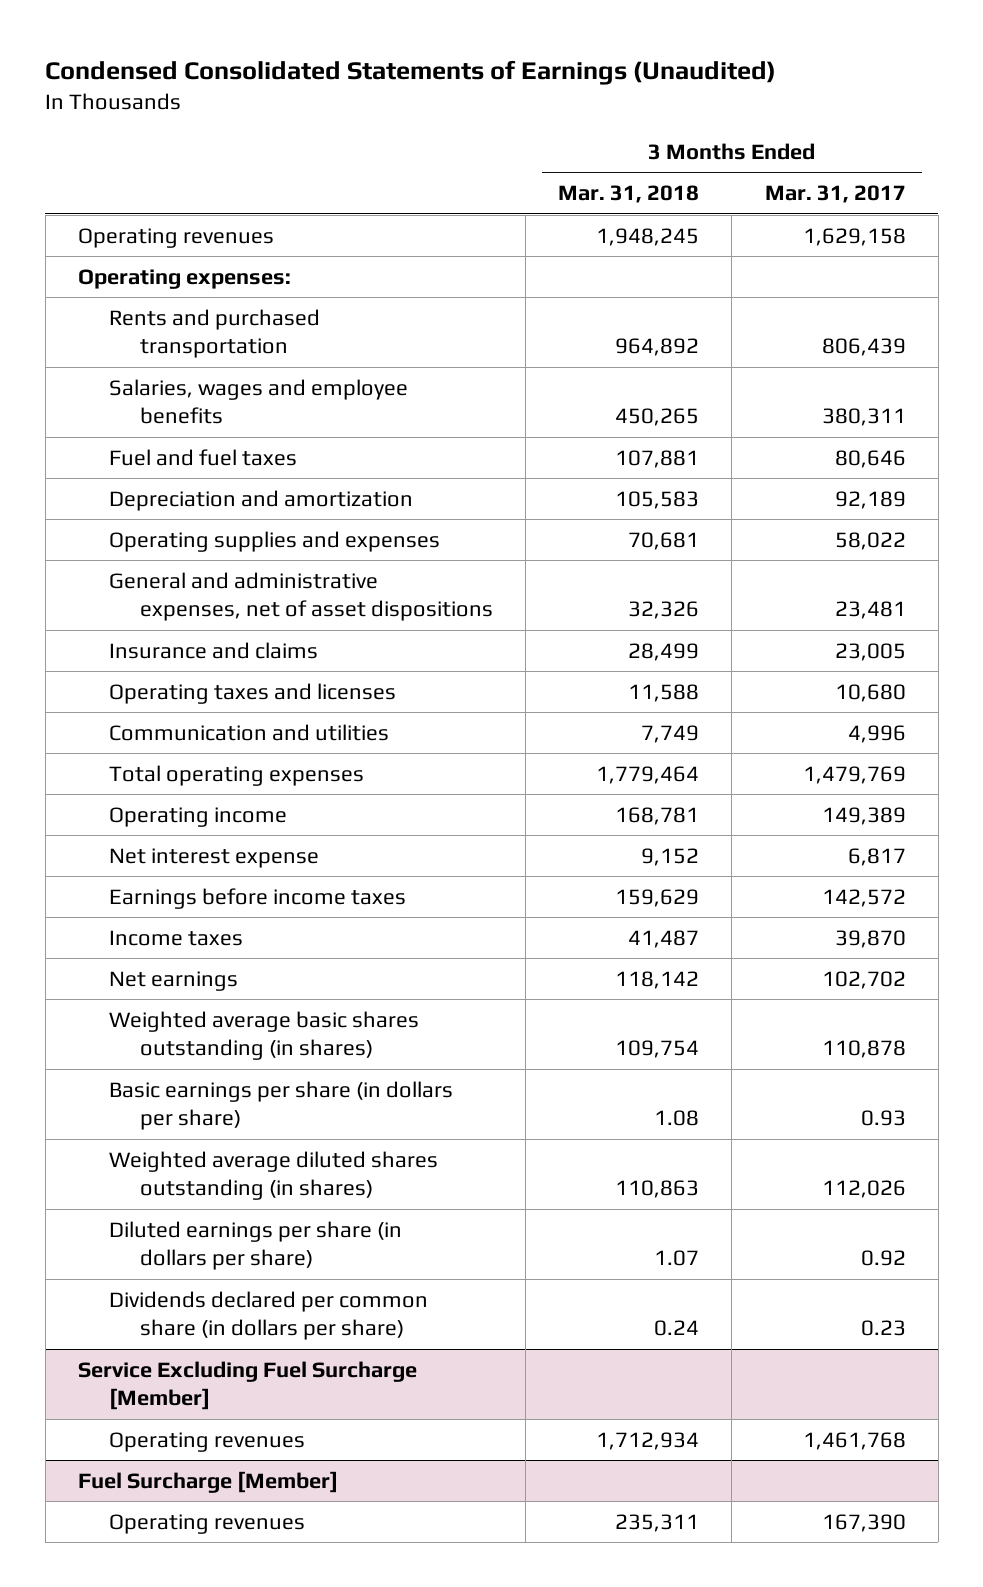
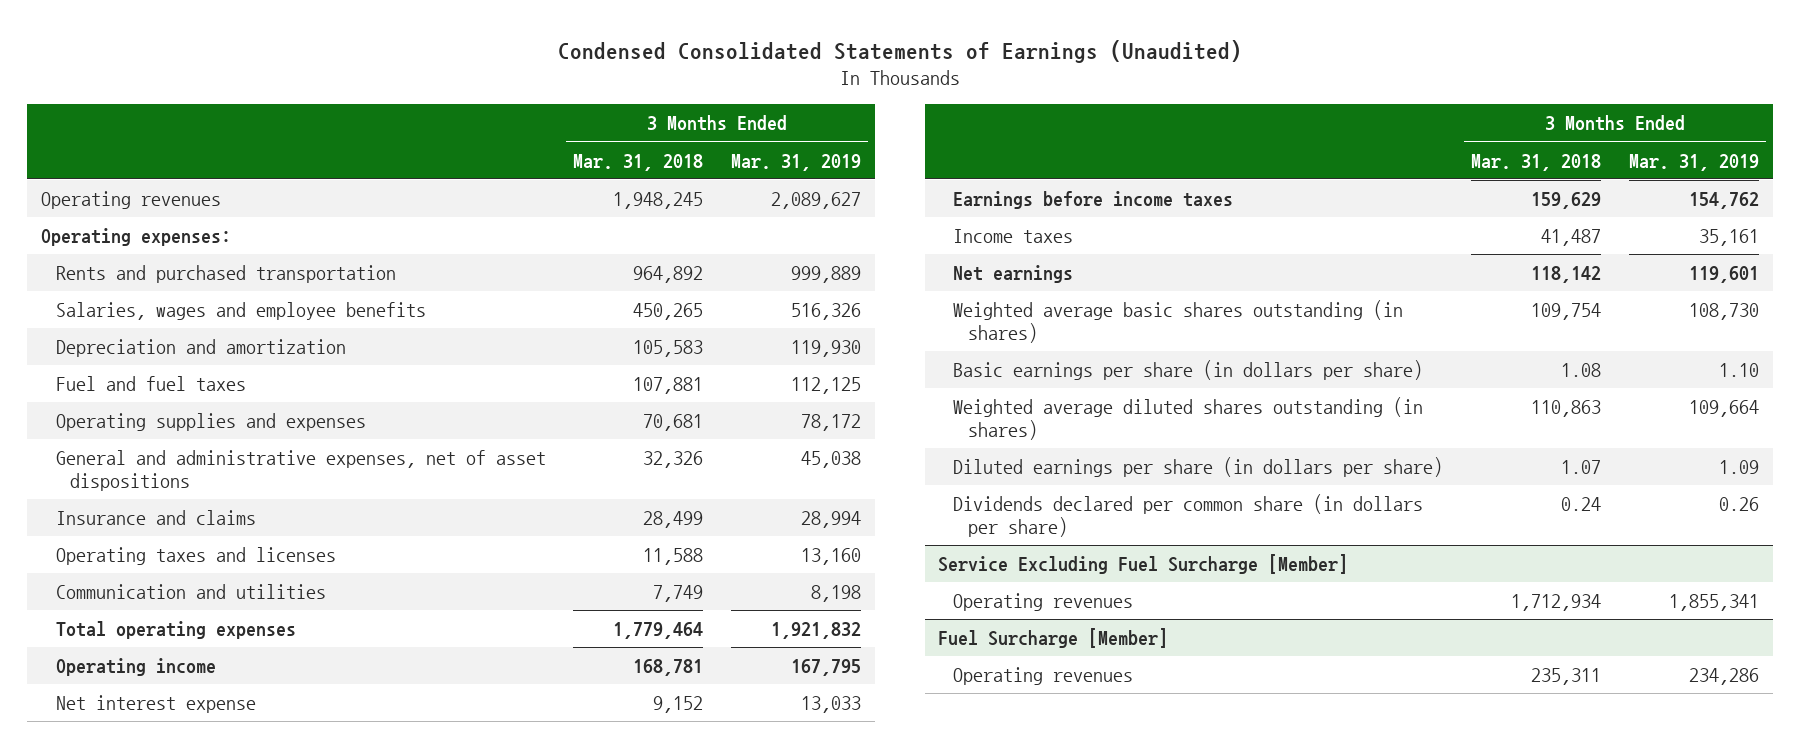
- | 3 Months Ended Mar. 31, 2018 | 3 Months Ended Mar. 31, 2017
+ | 3 Months Ended Mar. 31, 2018 | 3 Months Ended Mar. 31, 2019
moved down: Fuel and fuel taxes | 107,881 | 112,125

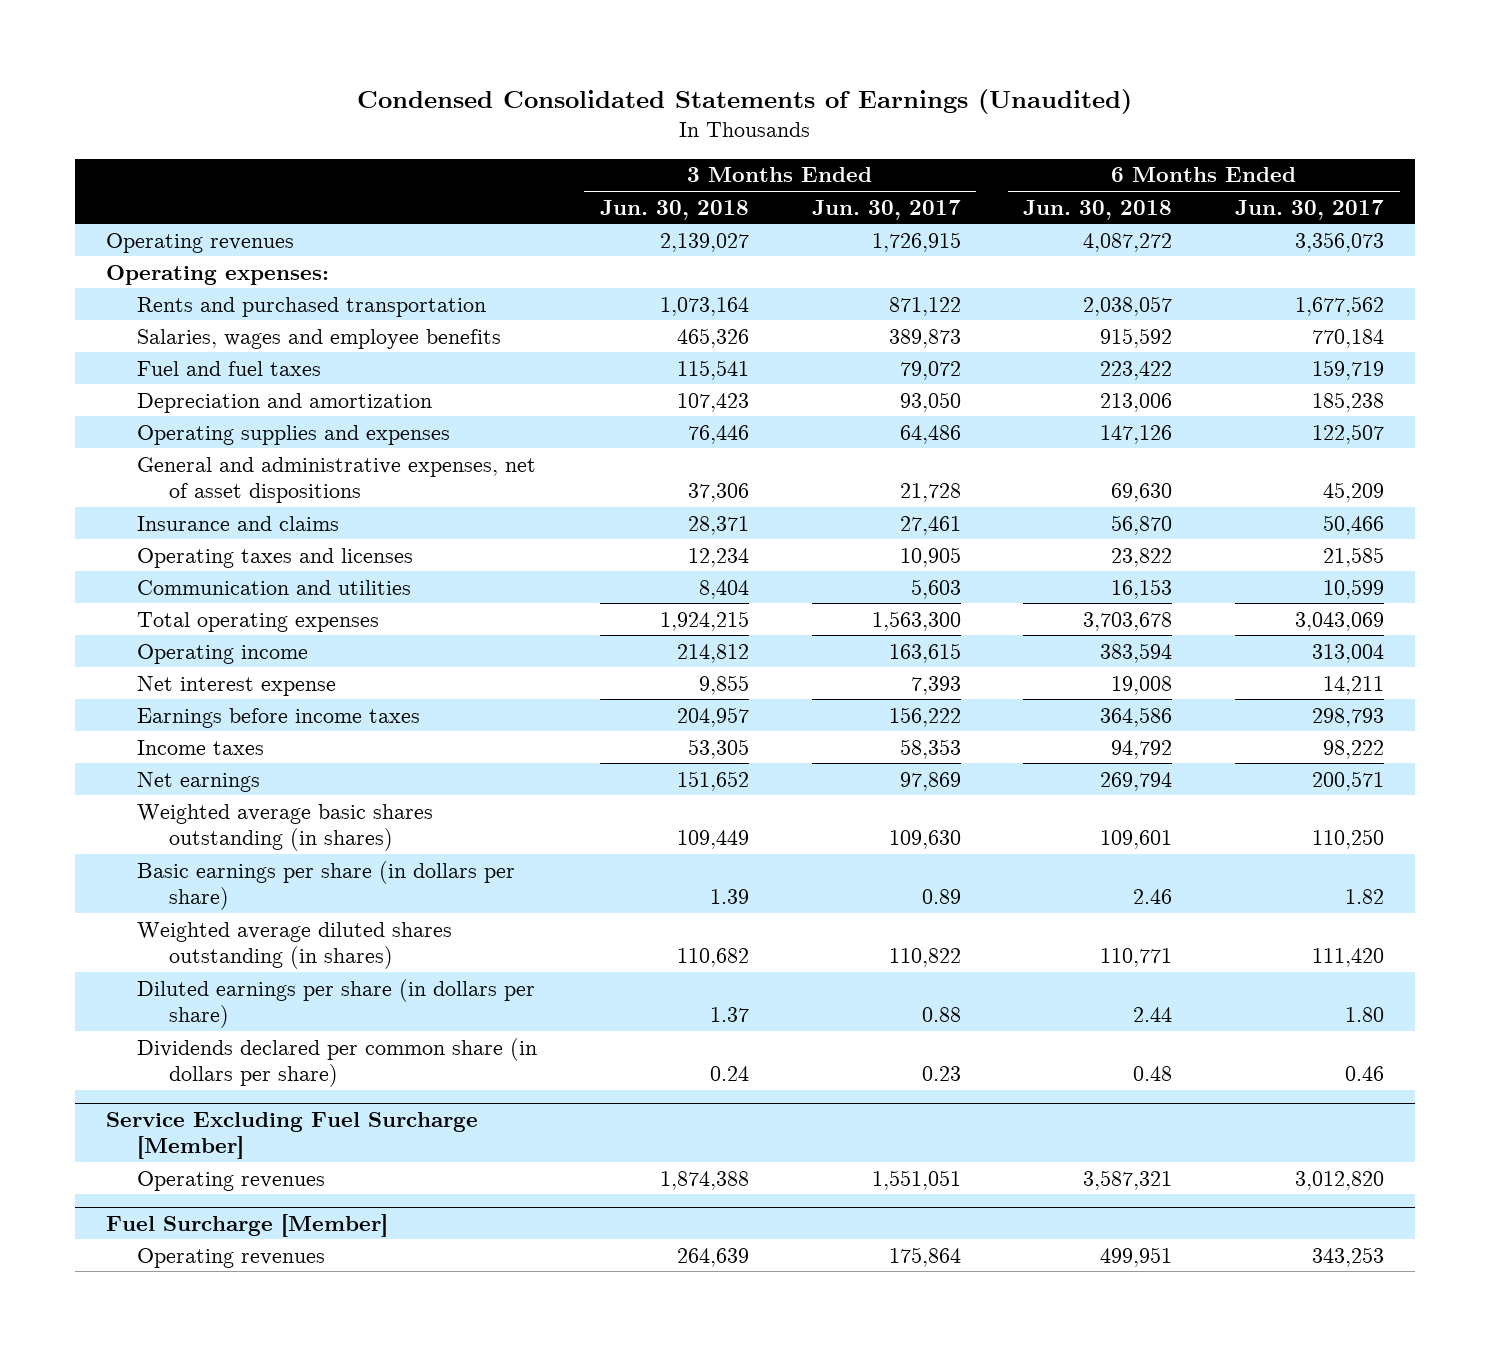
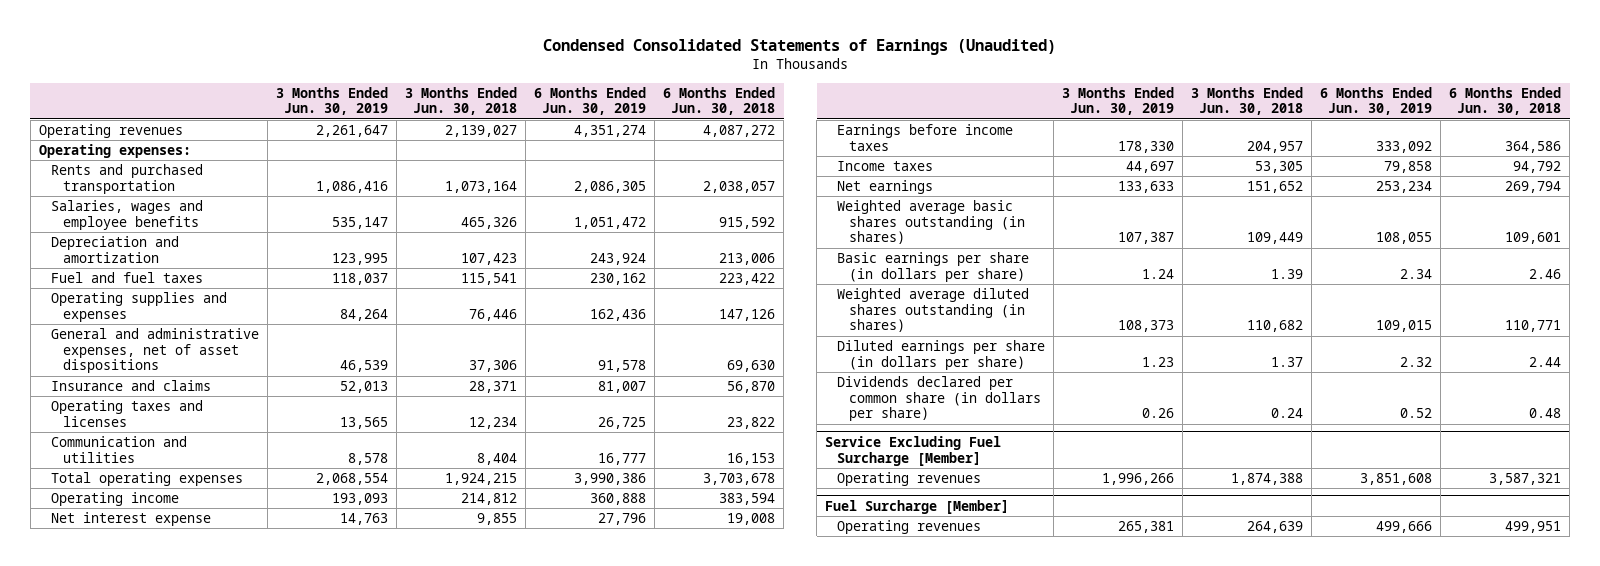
- | 3 Months Ended Jun. 30, 2018 | 3 Months Ended Jun. 30, 2017 | 6 Months Ended Jun. 30, 2018 | 6 Months Ended Jun. 30, 2017
+ | 3 Months Ended Jun. 30, 2019 | 3 Months Ended Jun. 30, 2018 | 6 Months Ended Jun. 30, 2019 | 6 Months Ended Jun. 30, 2018
moved down: Fuel and fuel taxes | 118,037 | 115,541 | 230,162 | 223,422

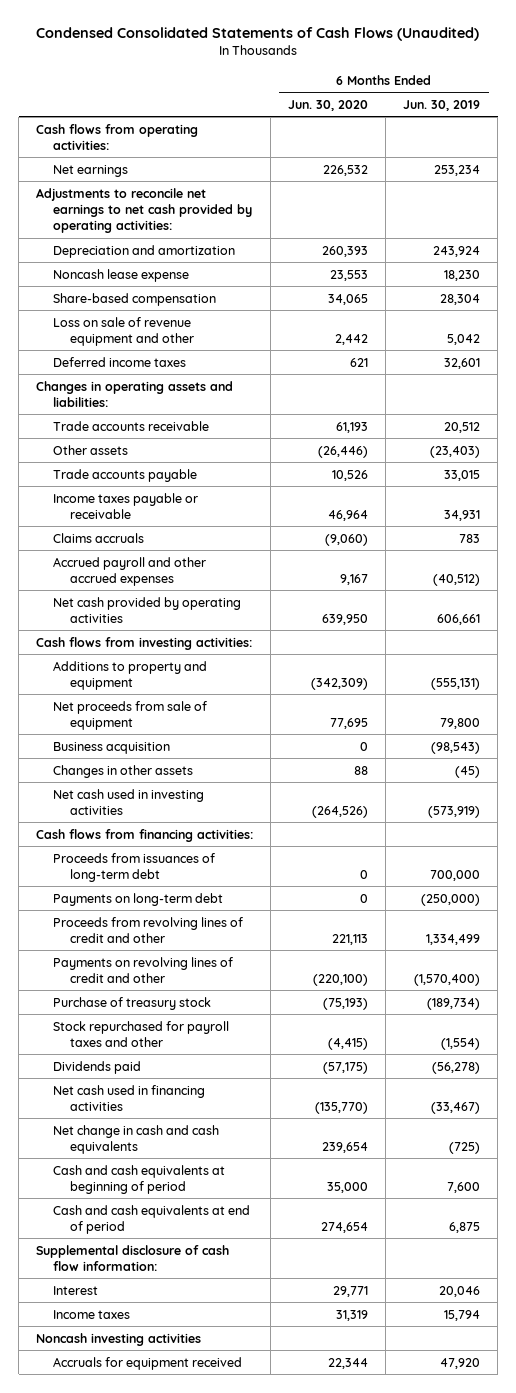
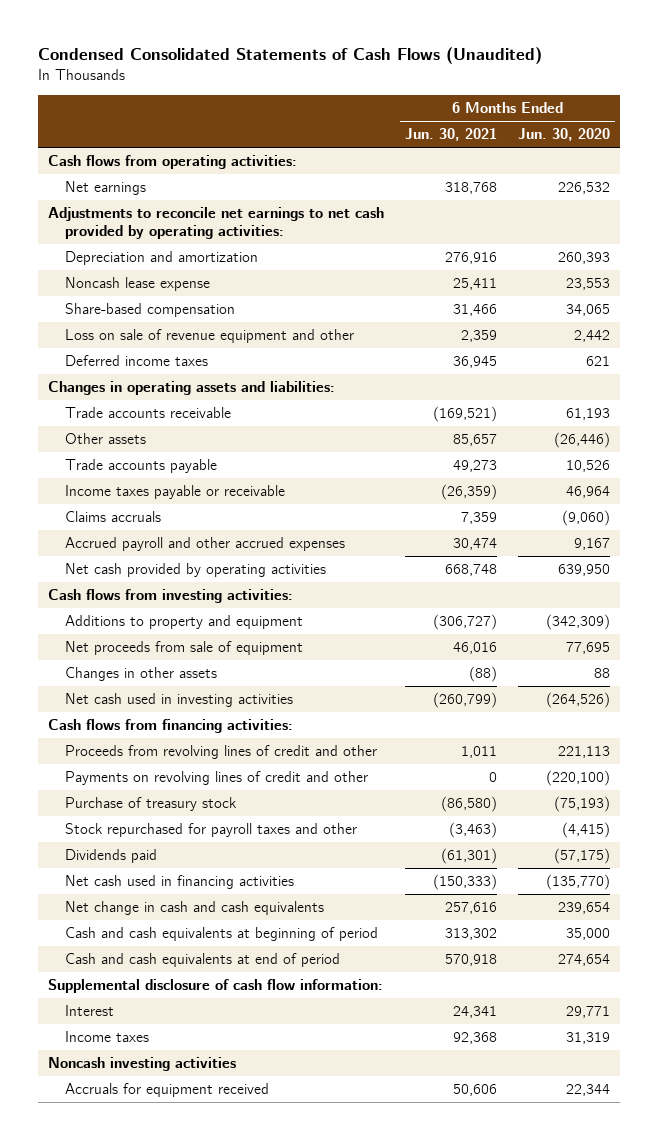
- | 6 Months Ended Jun. 30, 2020 | 6 Months Ended Jun. 30, 2019
+ | 6 Months Ended Jun. 30, 2021 | 6 Months Ended Jun. 30, 2020
- Business acquisition | 0 | (98,543)
- Proceeds from issuances of long-term debt | 0 | 700,000
- Payments on long-term debt | 0 | (250,000)

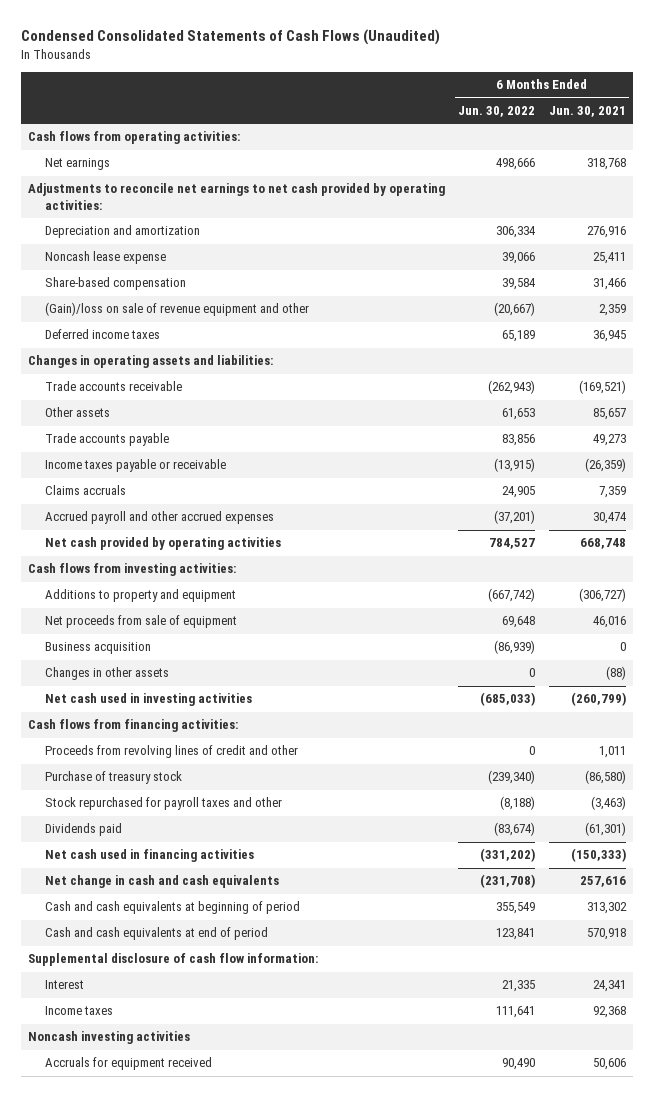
- | 6 Months Ended Jun. 30, 2021 | 6 Months Ended Jun. 30, 2020
+ | 6 Months Ended Jun. 30, 2022 | 6 Months Ended Jun. 30, 2021
- Loss on sale of revenue equipment and other | 2,359 | 2,442
+ (Gain)/loss on sale of revenue equipment and other | (20,667) | 2,359
+ Business acquisition | (86,939) | 0
- Payments on revolving lines of credit and other | 0 | (220,100)

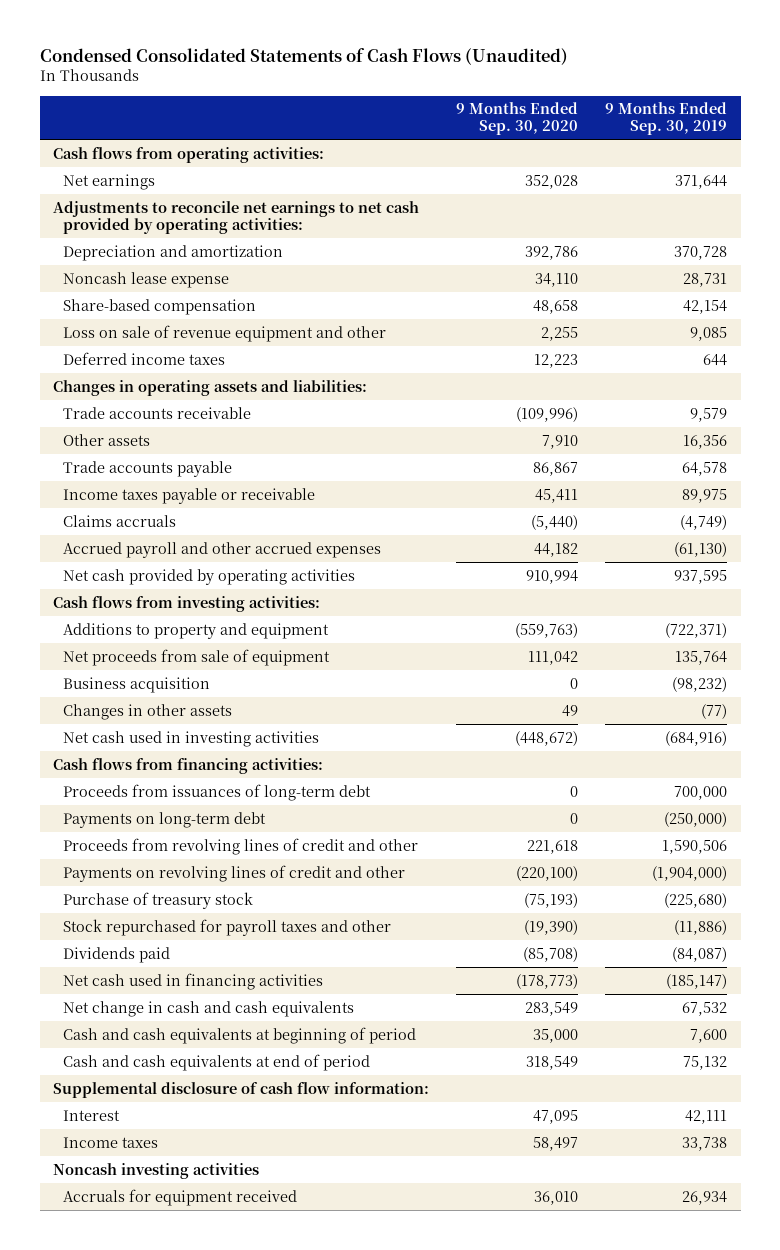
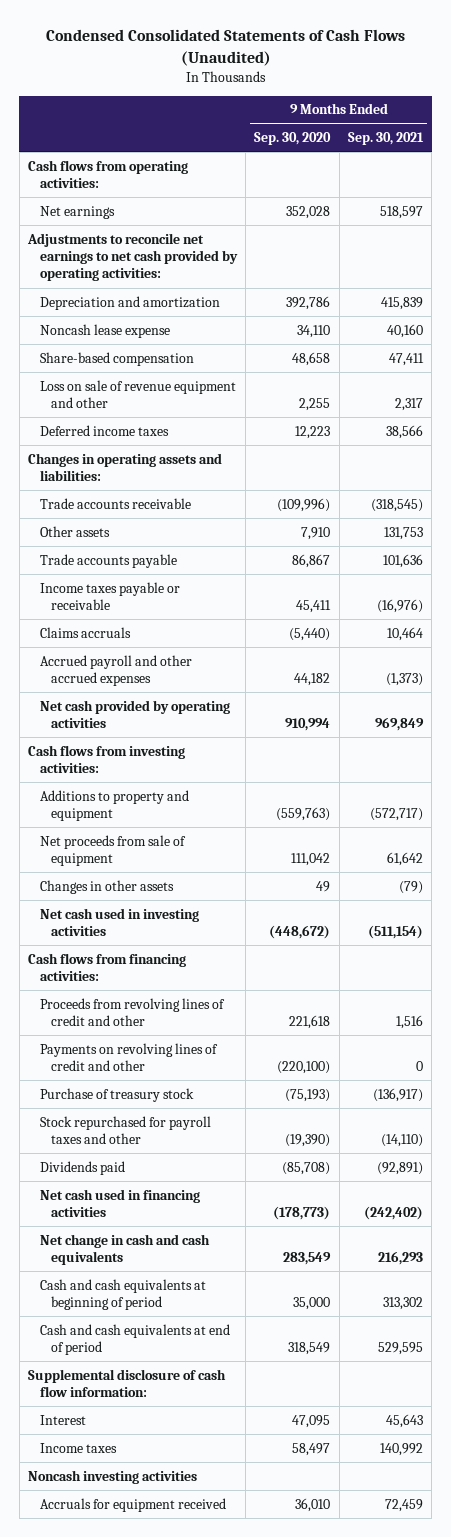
- | 9 Months Ended Sep. 30, 2020 | 9 Months Ended Sep. 30, 2019
+ | 9 Months Ended Sep. 30, 2020 | 9 Months Ended Sep. 30, 2021
- Business acquisition | 0 | (98,232)
- Proceeds from issuances of long-term debt | 0 | 700,000
- Payments on long-term debt | 0 | (250,000)

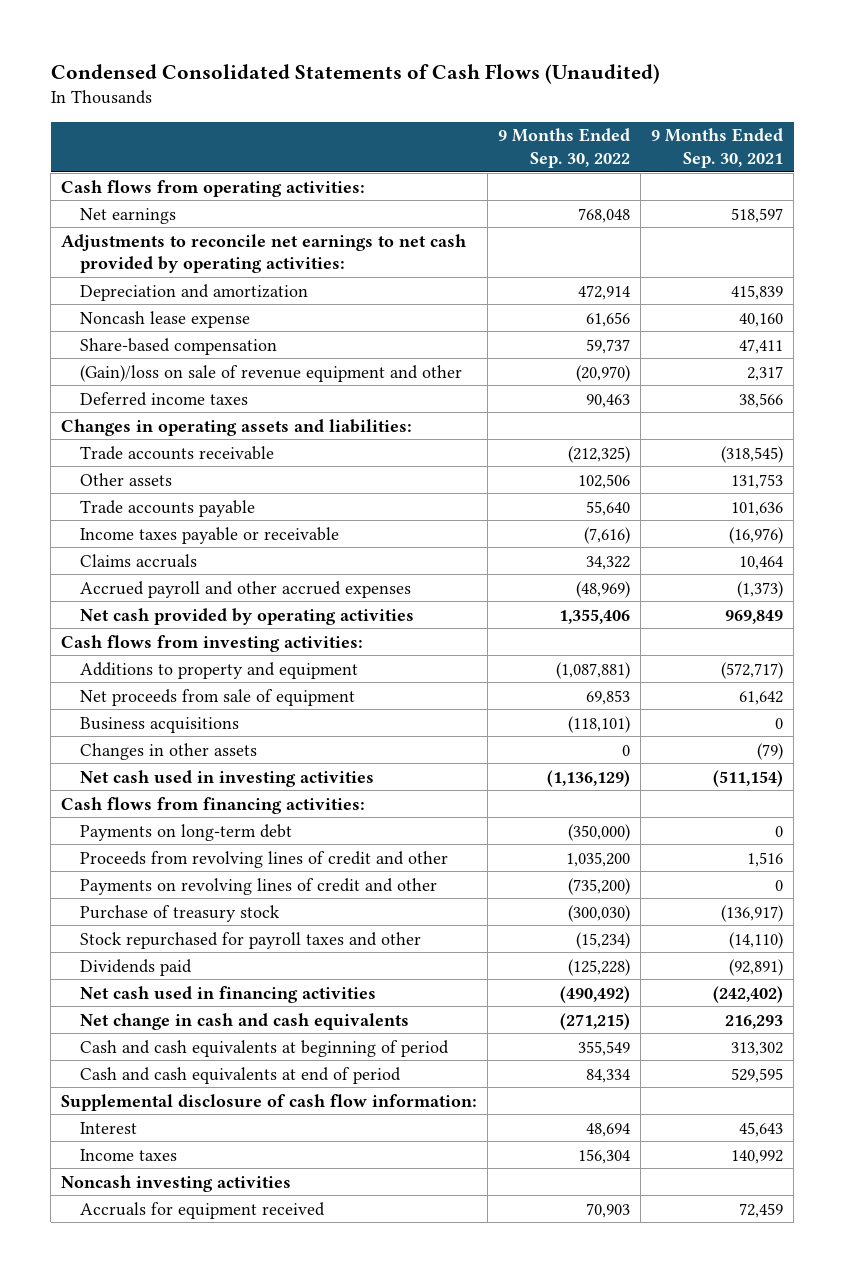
- | 9 Months Ended Sep. 30, 2020 | 9 Months Ended Sep. 30, 2021
+ | 9 Months Ended Sep. 30, 2022 | 9 Months Ended Sep. 30, 2021
- Loss on sale of revenue equipment and other | 2,255 | 2,317
+ (Gain)/loss on sale of revenue equipment and other | (20,970) | 2,317
+ Business acquisitions | (118,101) | 0
+ Payments on long-term debt | (350,000) | 0

